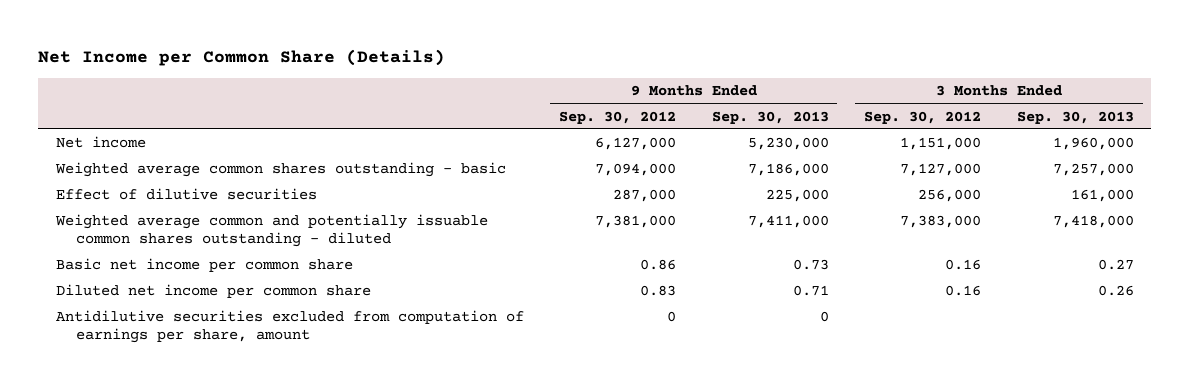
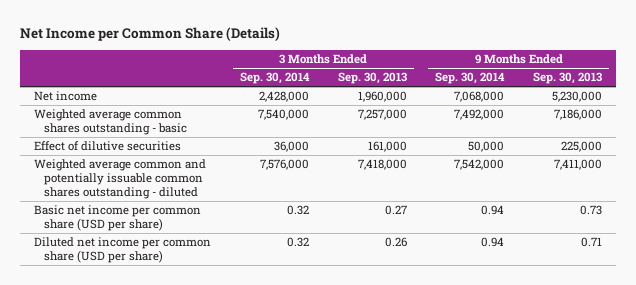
- | 9 Months Ended Sep. 30, 2012 | 9 Months Ended Sep. 30, 2013 | 3 Months Ended Sep. 30, 2012 | 3 Months Ended Sep. 30, 2013
+ | 3 Months Ended Sep. 30, 2014 | 3 Months Ended Sep. 30, 2013 | 9 Months Ended Sep. 30, 2014 | 9 Months Ended Sep. 30, 2013
- Basic net income per common share | 0.86 | 0.73 | 0.16 | 0.27
- Diluted net income per common share | 0.83 | 0.71 | 0.16 | 0.26
- Antidilutive securities excluded from computation of earnings per share, amount | 0 | 0 | |
+ Basic net income per common share (USD per share) | 0.32 | 0.27 | 0.94 | 0.73
+ Diluted net income per common share (USD per share) | 0.32 | 0.26 | 0.94 | 0.71

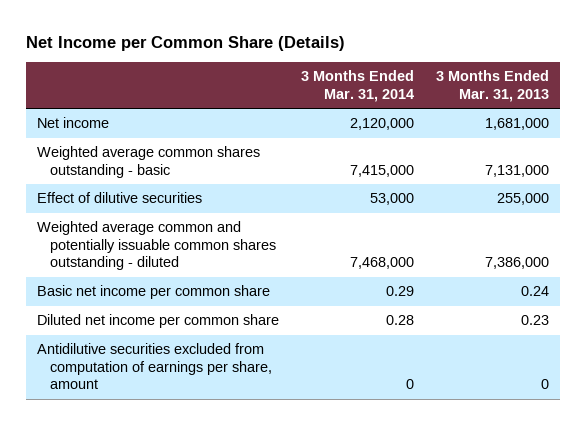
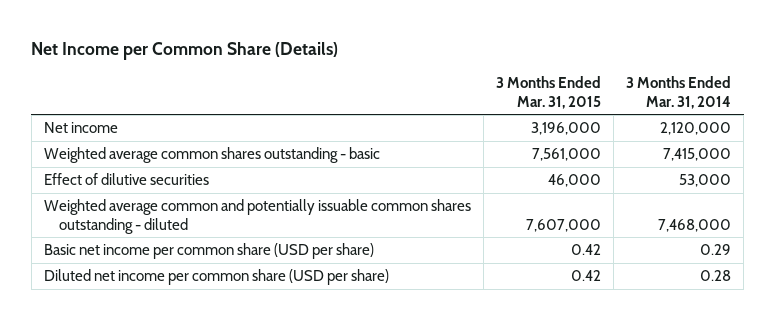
- | 3 Months Ended Mar. 31, 2014 | 3 Months Ended Mar. 31, 2013
+ | 3 Months Ended Mar. 31, 2015 | 3 Months Ended Mar. 31, 2014
- Basic net income per common share | 0.29 | 0.24
- Diluted net income per common share | 0.28 | 0.23
- Antidilutive securities excluded from computation of earnings per share, amount | 0 | 0
+ Basic net income per common share (USD per share) | 0.42 | 0.29
+ Diluted net income per common share (USD per share) | 0.42 | 0.28

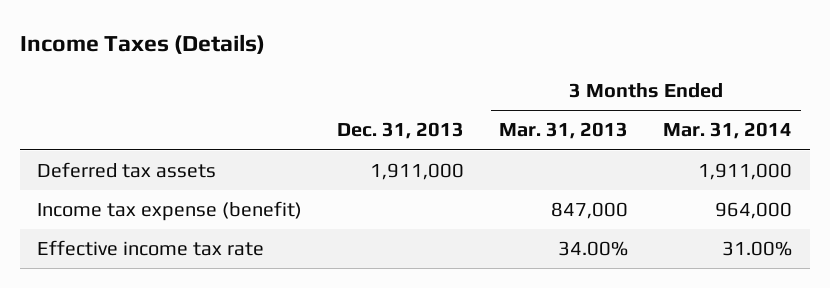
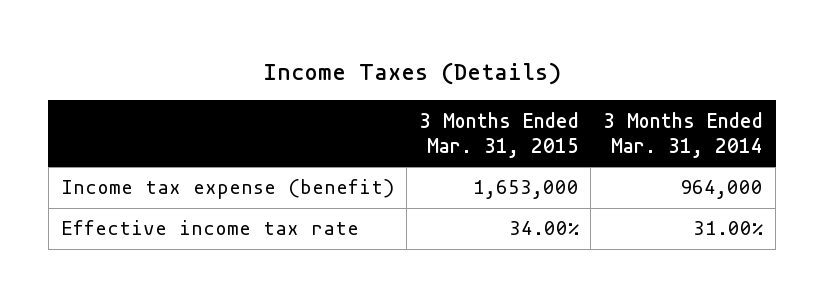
- | Dec. 31, 2013 | 3 Months Ended Mar. 31, 2013 | 3 Months Ended Mar. 31, 2014
+ | 3 Months Ended Mar. 31, 2015 | 3 Months Ended Mar. 31, 2014
- Deferred tax assets | 1,911,000 | | 1,911,000

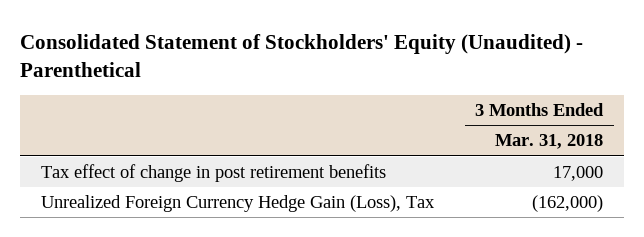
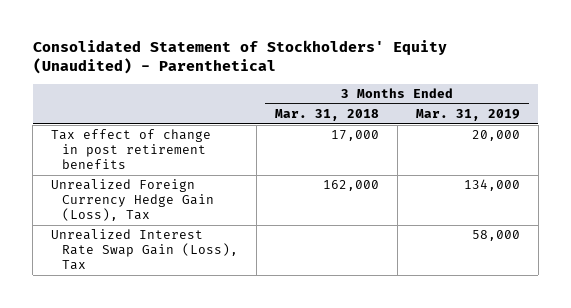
- | 3 Months Ended Mar. 31, 2018
+ | 3 Months Ended Mar. 31, 2018 | 3 Months Ended Mar. 31, 2019
- Unrealized Foreign Currency Hedge Gain (Loss), Tax | (162,000)
+ Unrealized Foreign Currency Hedge Gain (Loss), Tax | 162,000 | 134,000
+ Unrealized Interest Rate Swap Gain (Loss), Tax | | 58,000

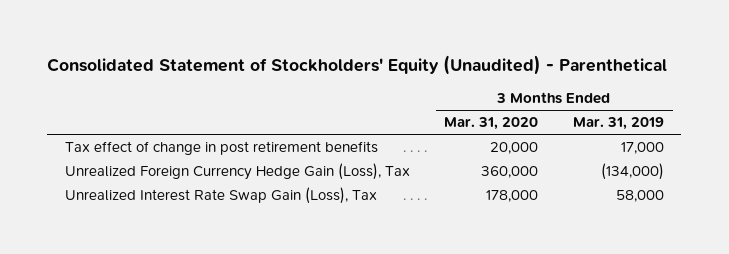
- | 3 Months Ended Mar. 31, 2018 | 3 Months Ended Mar. 31, 2019
+ | 3 Months Ended Mar. 31, 2020 | 3 Months Ended Mar. 31, 2019
- Tax effect of change in post retirement benefits | 17,000 | 20,000
- Unrealized Foreign Currency Hedge Gain (Loss), Tax | 162,000 | 134,000
+ Tax effect of change in post retirement benefits | 20,000 | 17,000
+ Unrealized Foreign Currency Hedge Gain (Loss), Tax | 360,000 | (134,000)

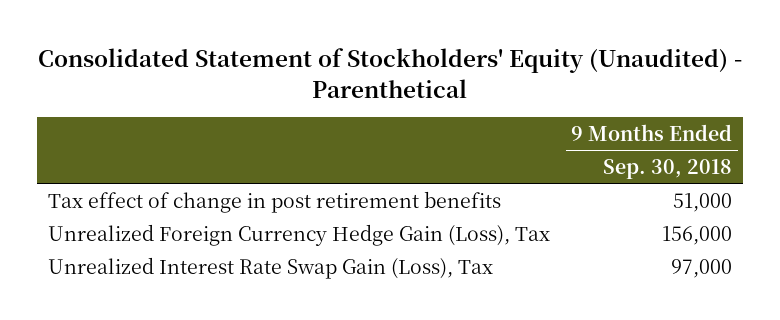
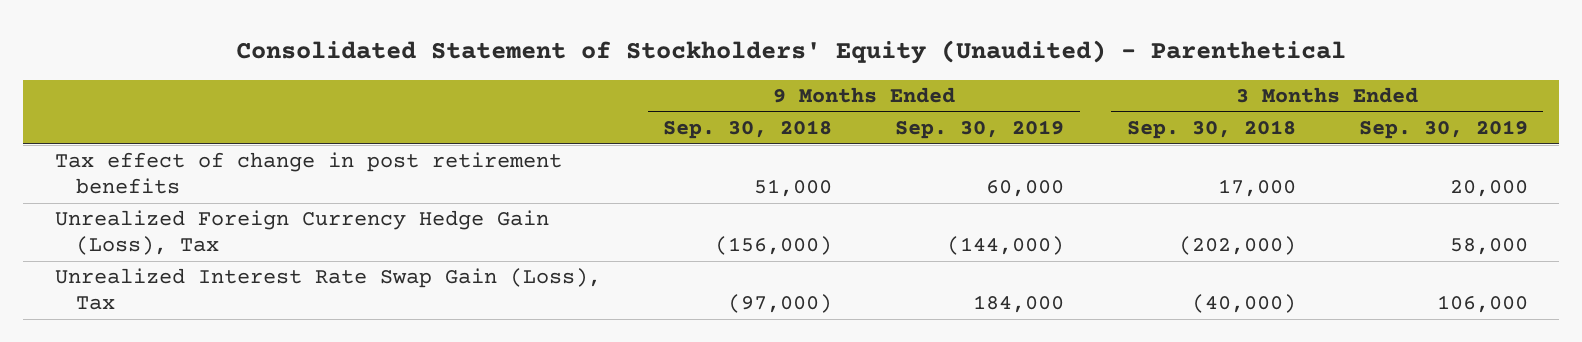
- | 9 Months Ended Sep. 30, 2018
+ | 9 Months Ended Sep. 30, 2018 | 9 Months Ended Sep. 30, 2019 | 3 Months Ended Sep. 30, 2018 | 3 Months Ended Sep. 30, 2019
- Unrealized Foreign Currency Hedge Gain (Loss), Tax | 156,000
- Unrealized Interest Rate Swap Gain (Loss), Tax | 97,000
+ Unrealized Foreign Currency Hedge Gain (Loss), Tax | (156,000) | (144,000) | (202,000) | 58,000
+ Unrealized Interest Rate Swap Gain (Loss), Tax | (97,000) | 184,000 | (40,000) | 106,000

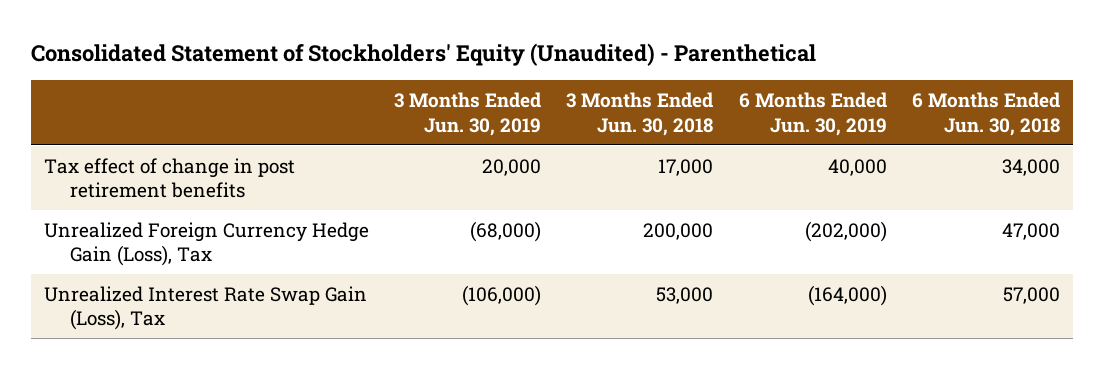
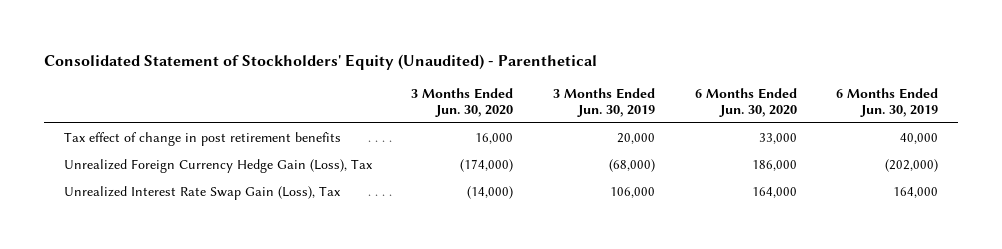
- | 3 Months Ended Jun. 30, 2019 | 3 Months Ended Jun. 30, 2018 | 6 Months Ended Jun. 30, 2019 | 6 Months Ended Jun. 30, 2018
+ | 3 Months Ended Jun. 30, 2020 | 3 Months Ended Jun. 30, 2019 | 6 Months Ended Jun. 30, 2020 | 6 Months Ended Jun. 30, 2019
- Unrealized Interest Rate Swap Gain (Loss), Tax | (106,000) | 53,000 | (164,000) | 57,000
+ Unrealized Interest Rate Swap Gain (Loss), Tax | (14,000) | 106,000 | 164,000 | 164,000

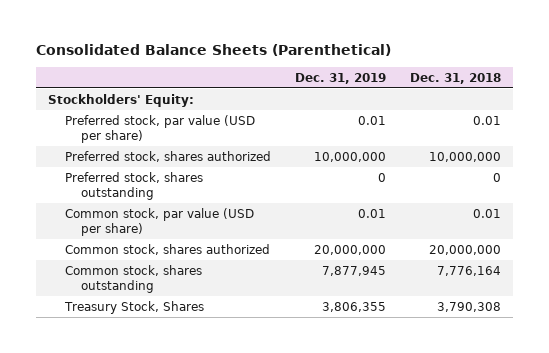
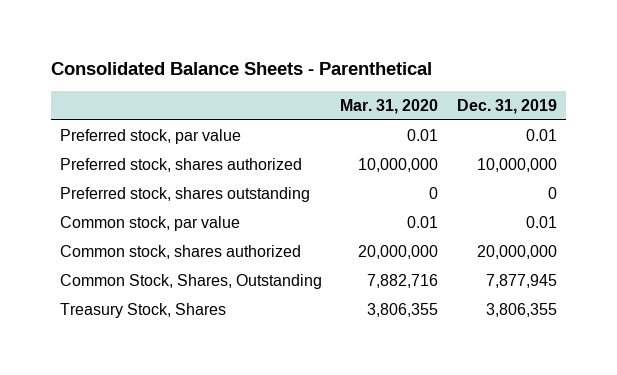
- Consolidated Balance Sheets (Parenthetical)
+ Consolidated Balance Sheets - Parenthetical
- | Dec. 31, 2019 | Dec. 31, 2018
+ | Mar. 31, 2020 | Dec. 31, 2019
- Stockholders' Equity:
- Preferred stock, par value (USD per share) | 0.01 | 0.01
+ Preferred stock, par value | 0.01 | 0.01
- Common stock, par value (USD per share) | 0.01 | 0.01
+ Common stock, par value | 0.01 | 0.01
- Common stock, shares outstanding | 7,877,945 | 7,776,164
+ Common Stock, Shares, Outstanding | 7,882,716 | 7,877,945

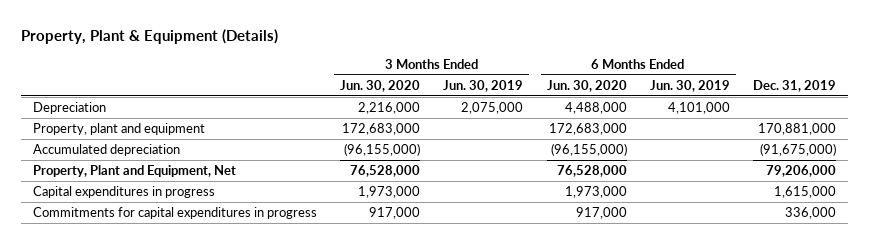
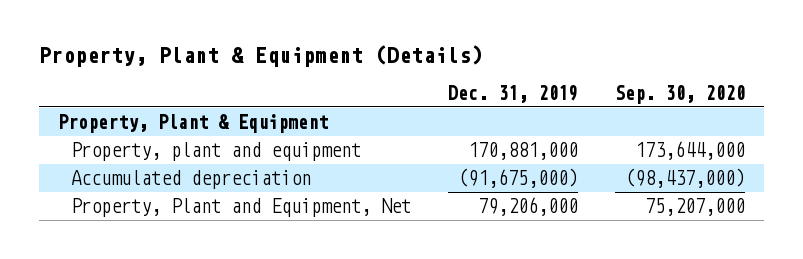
- | 3 Months Ended Jun. 30, 2020 | 3 Months Ended Jun. 30, 2019 | 6 Months Ended Jun. 30, 2020 | 6 Months Ended Jun. 30, 2019 | Dec. 31, 2019
+ | Dec. 31, 2019 | Sep. 30, 2020
- Depreciation | 2,216,000 | 2,075,000 | 4,488,000 | 4,101,000 |
+ Property, Plant & Equipment
- Capital expenditures in progress | 1,973,000 | | 1,973,000 | | 1,615,000
- Commitments for capital expenditures in progress | 917,000 | | 917,000 | | 336,000

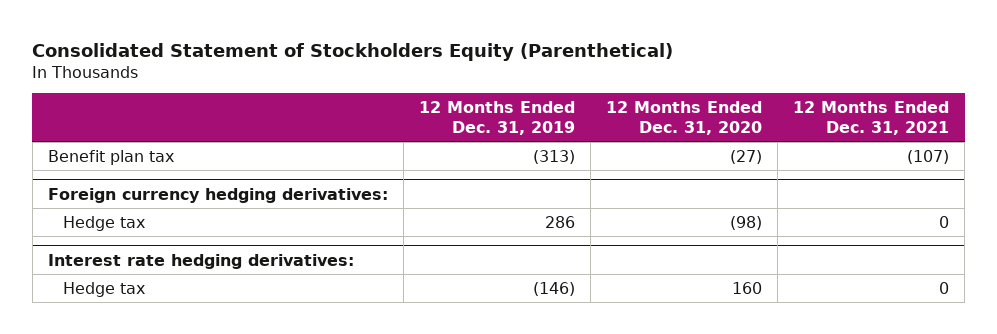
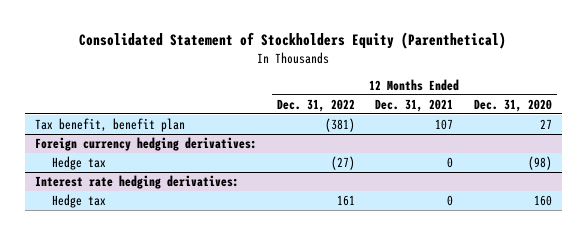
- | 12 Months Ended Dec. 31, 2019 | 12 Months Ended Dec. 31, 2020 | 12 Months Ended Dec. 31, 2021
+ | 12 Months Ended Dec. 31, 2022 | 12 Months Ended Dec. 31, 2021 | 12 Months Ended Dec. 31, 2020
- Benefit plan tax | (313) | (27) | (107)
+ Tax benefit, benefit plan | (381) | 107 | 27

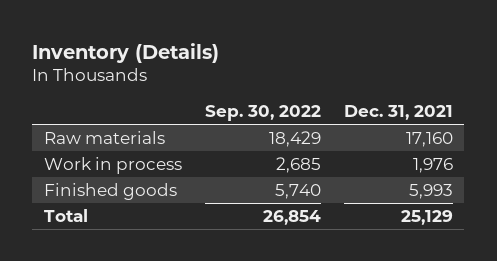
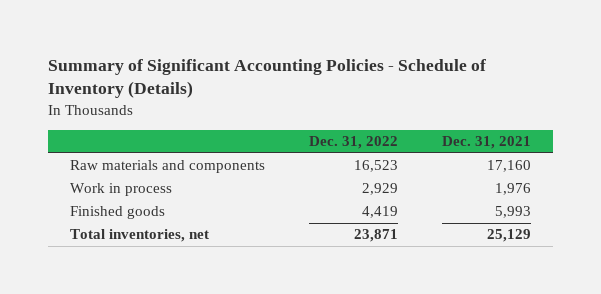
- Inventory (Details)
+ Summary of Significant Accounting Policies - Schedule of Inventory (Details)
- | Sep. 30, 2022 | Dec. 31, 2021
+ | Dec. 31, 2022 | Dec. 31, 2021
- Raw materials | 18,429 | 17,160
+ Raw materials and components | 16,523 | 17,160
- Total | 26,854 | 25,129
+ Total inventories, net | 23,871 | 25,129

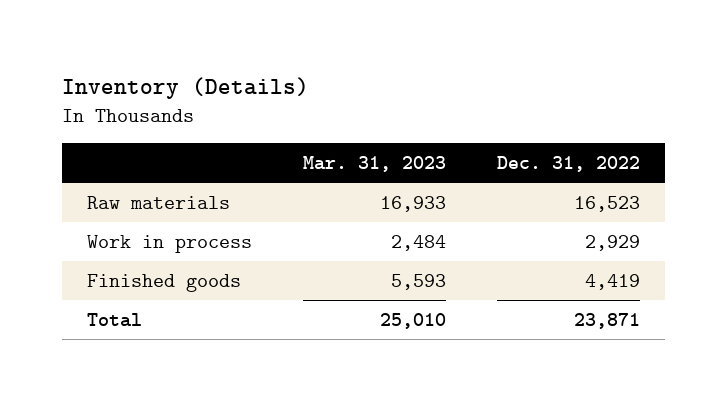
- Summary of Significant Accounting Policies - Schedule of Inventory (Details)
+ Inventory (Details)
- | Dec. 31, 2022 | Dec. 31, 2021
+ | Mar. 31, 2023 | Dec. 31, 2022
- Raw materials and components | 16,523 | 17,160
+ Raw materials | 16,933 | 16,523
- Total inventories, net | 23,871 | 25,129
+ Total | 25,010 | 23,871

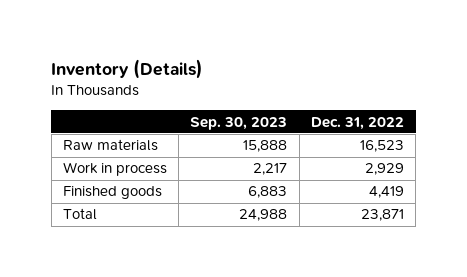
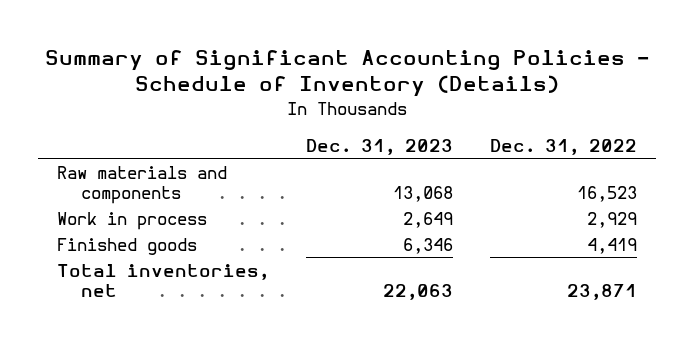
- Inventory (Details)
+ Summary of Significant Accounting Policies - Schedule of Inventory (Details)
- | Sep. 30, 2023 | Dec. 31, 2022
+ | Dec. 31, 2023 | Dec. 31, 2022
- Raw materials | 15,888 | 16,523
+ Raw materials and components | 13,068 | 16,523
- Total | 24,988 | 23,871
+ Total inventories, net | 22,063 | 23,871

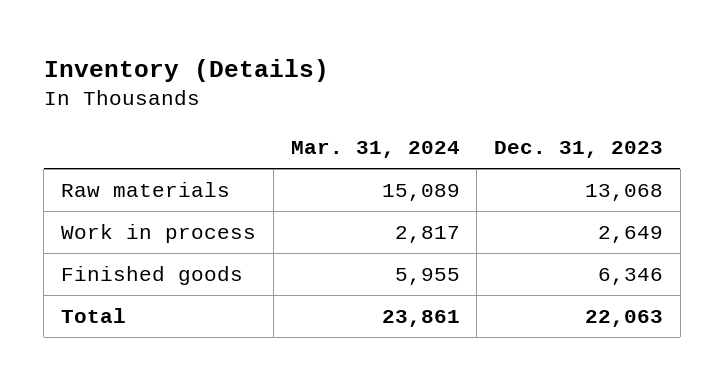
- Summary of Significant Accounting Policies - Schedule of Inventory (Details)
+ Inventory (Details)
- | Dec. 31, 2023 | Dec. 31, 2022
+ | Mar. 31, 2024 | Dec. 31, 2023
- Raw materials and components | 13,068 | 16,523
+ Raw materials | 15,089 | 13,068
- Total inventories, net | 22,063 | 23,871
+ Total | 23,861 | 22,063

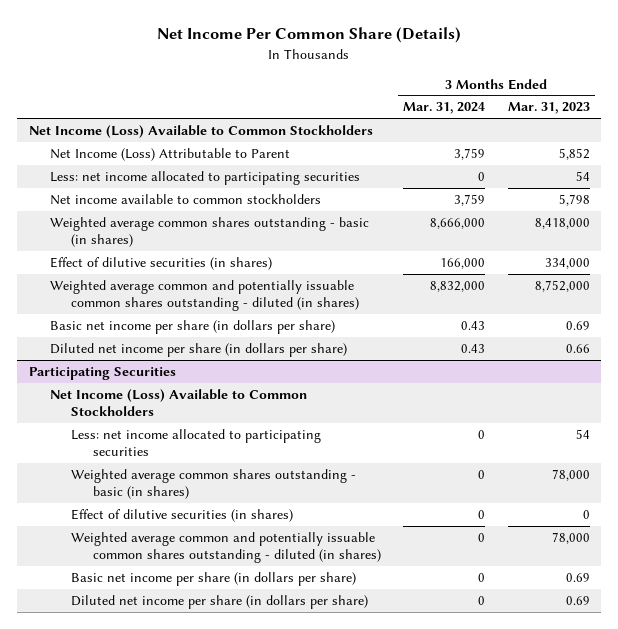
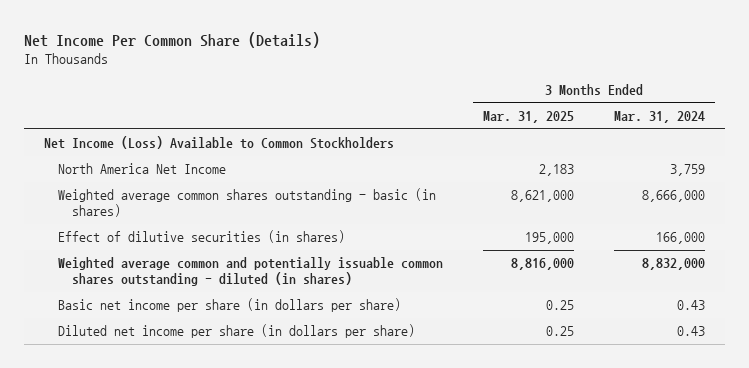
- | 3 Months Ended Mar. 31, 2024 | 3 Months Ended Mar. 31, 2023
+ | 3 Months Ended Mar. 31, 2025 | 3 Months Ended Mar. 31, 2024
- Net Income (Loss) Attributable to Parent | 3,759 | 5,852
- Less: net income allocated to participating securities | 0 | 54
- Net income available to common stockholders | 3,759 | 5,798
+ North America Net Income | 2,183 | 3,759
- Participating Securities
- Net Income (Loss) Available to Common Stockholders
- Less: net income allocated to participating securities | 0 | 54
- Weighted average common shares outstanding - basic (in shares) | 0 | 78,000
- Effect of dilutive securities (in shares) | 0 | 0
- Weighted average common and potentially issuable common shares outstanding - diluted (in shares) | 0 | 78,000
- Basic net income per share (in dollars per share) | 0 | 0.69
- Diluted net income per share (in dollars per share) | 0 | 0.69

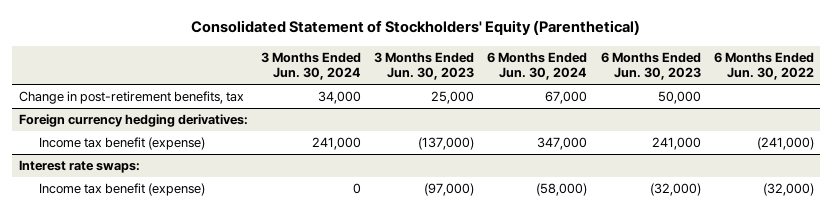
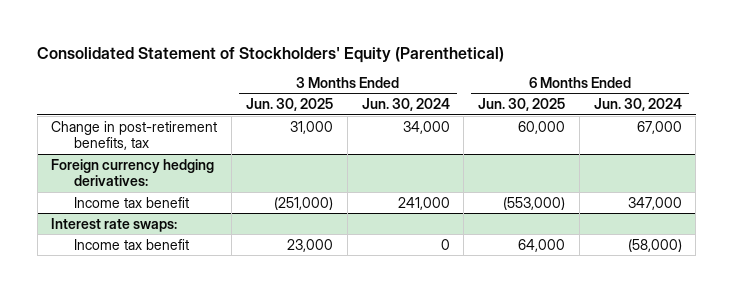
- | 3 Months Ended Jun. 30, 2024 | 3 Months Ended Jun. 30, 2023 | 6 Months Ended Jun. 30, 2024 | 6 Months Ended Jun. 30, 2023 | 6 Months Ended Jun. 30, 2022
+ | 3 Months Ended Jun. 30, 2025 | 3 Months Ended Jun. 30, 2024 | 6 Months Ended Jun. 30, 2025 | 6 Months Ended Jun. 30, 2024
@ Foreign currency hedging derivatives:
- Income tax benefit (expense) | 241,000 | (137,000) | 347,000 | 241,000 | (241,000)
+ Income tax benefit | (251,000) | 241,000 | (553,000) | 347,000
@ Interest rate swaps:
- Income tax benefit (expense) | 0 | (97,000) | (58,000) | (32,000) | (32,000)
+ Income tax benefit | 23,000 | 0 | 64,000 | (58,000)

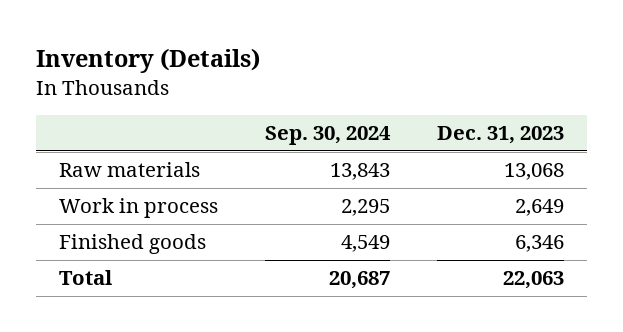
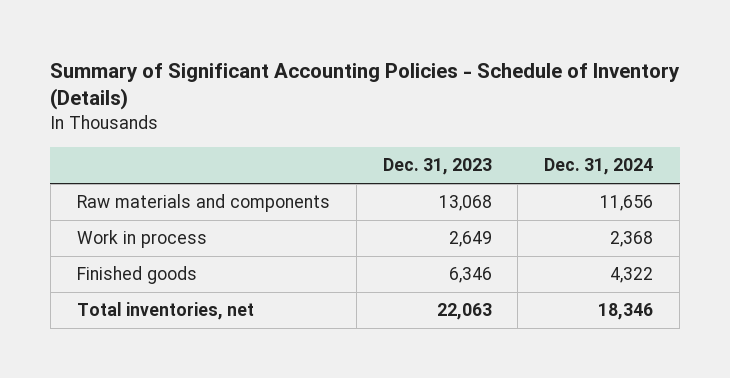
- Inventory (Details)
+ Summary of Significant Accounting Policies - Schedule of Inventory (Details)
- | Sep. 30, 2024 | Dec. 31, 2023
+ | Dec. 31, 2023 | Dec. 31, 2024
- Raw materials | 13,843 | 13,068
+ Raw materials and components | 13,068 | 11,656
- Total | 20,687 | 22,063
+ Total inventories, net | 22,063 | 18,346

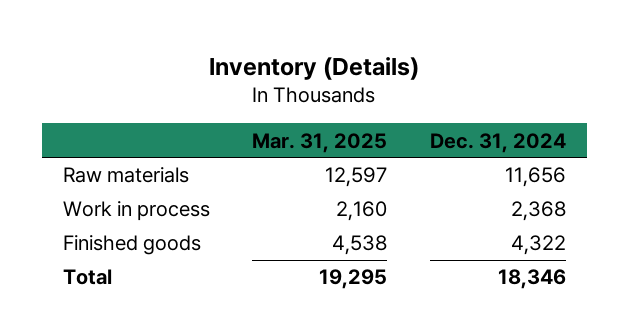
- Summary of Significant Accounting Policies - Schedule of Inventory (Details)
+ Inventory (Details)
- | Dec. 31, 2023 | Dec. 31, 2024
+ | Mar. 31, 2025 | Dec. 31, 2024
- Raw materials and components | 13,068 | 11,656
+ Raw materials | 12,597 | 11,656
- Total inventories, net | 22,063 | 18,346
+ Total | 19,295 | 18,346

